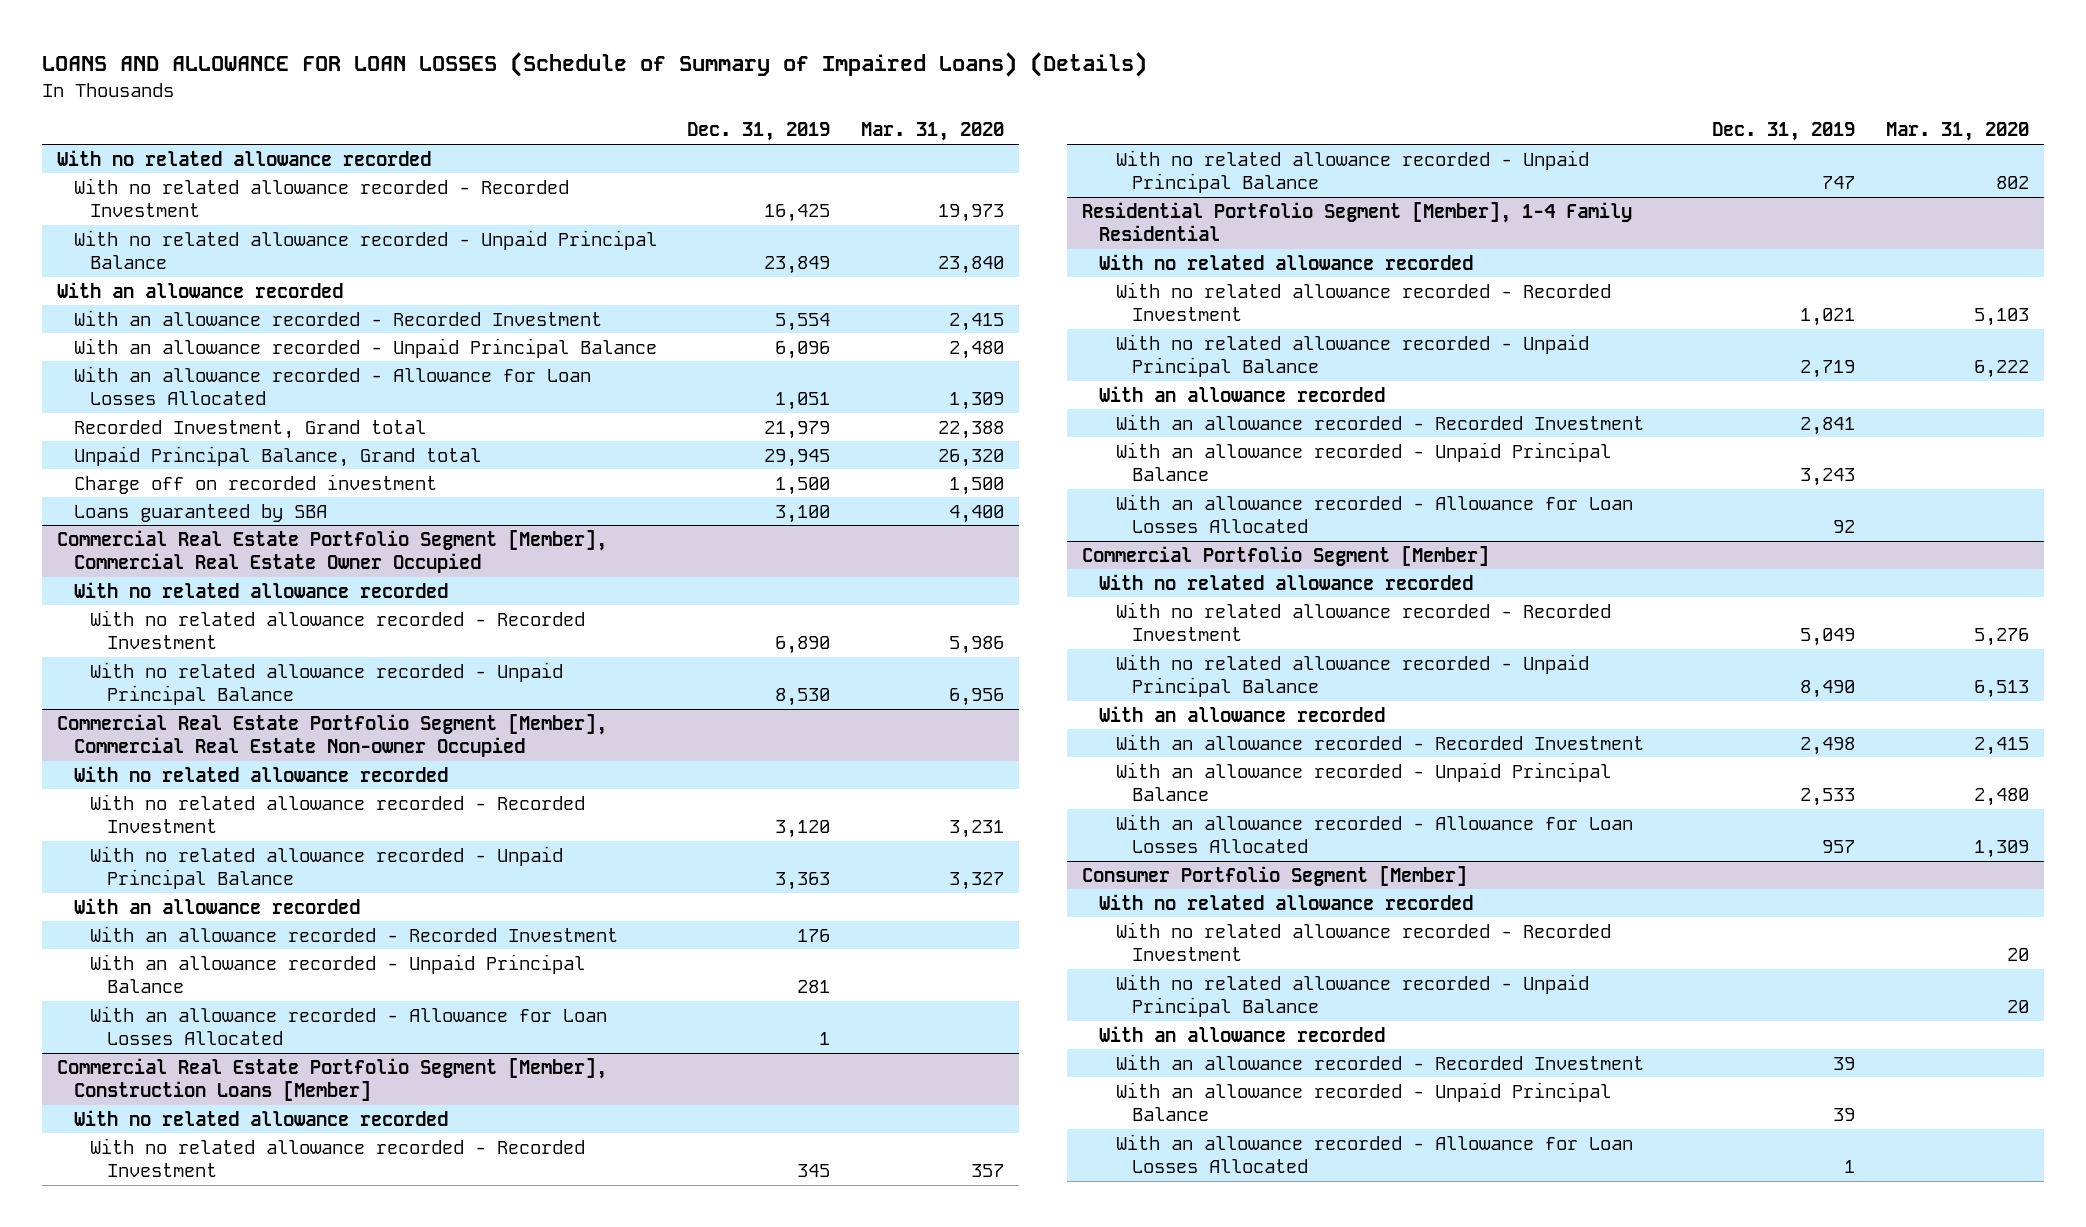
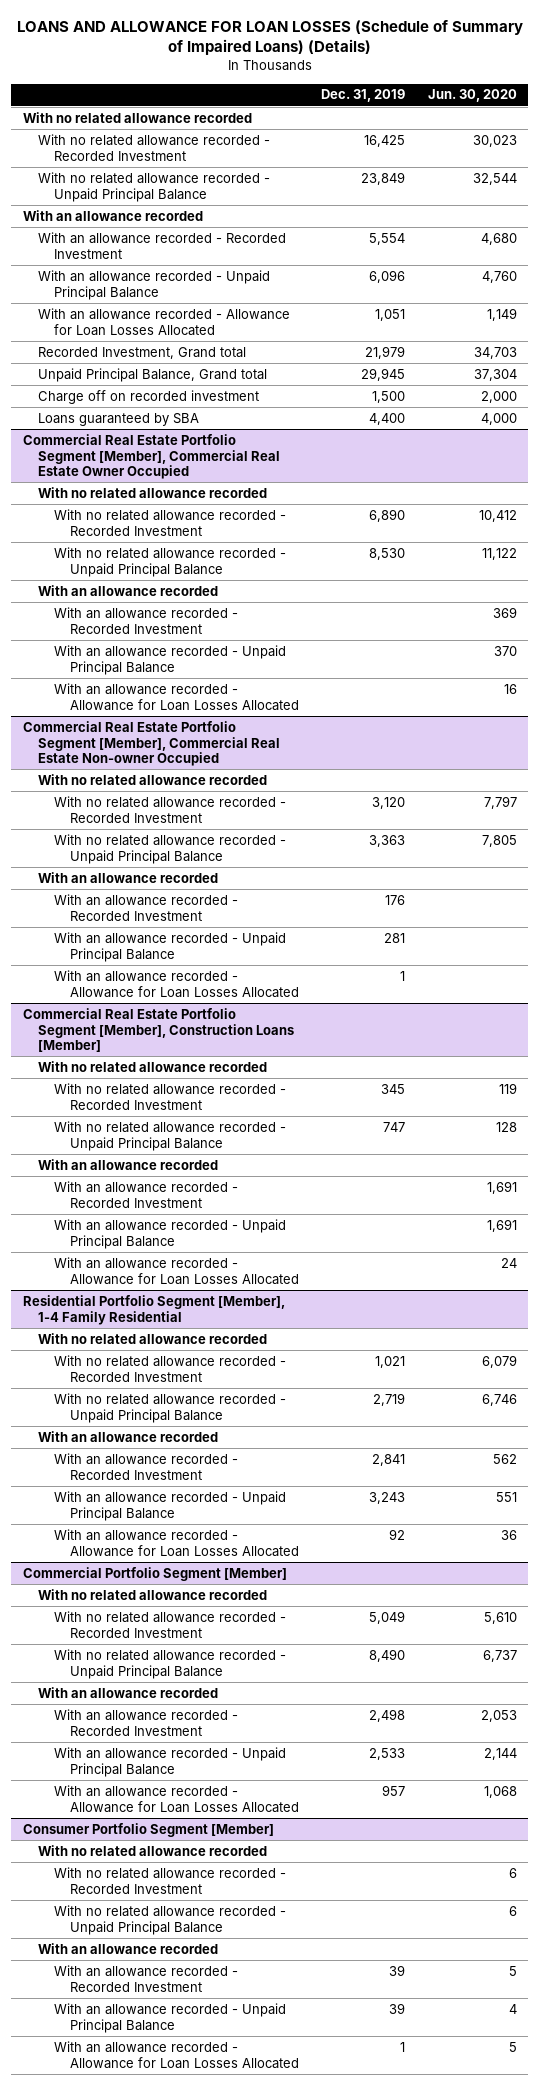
- | Dec. 31, 2019 | Mar. 31, 2020
+ | Dec. 31, 2019 | Jun. 30, 2020
- Loans guaranteed by SBA | 3,100 | 4,400
+ Loans guaranteed by SBA | 4,400 | 4,000
@ Commercial Real Estate Portfolio Segment [Member], Commercial Real Estate Owner Occupied
+ With an allowance recorded
+ With an allowance recorded - Recorded Investment | | 369
+ With an allowance recorded - Unpaid Principal Balance | | 370
+ With an allowance recorded - Allowance for Loan Losses Allocated | | 16
@ Commercial Real Estate Portfolio Segment [Member], Construction Loans [Member]
+ With an allowance recorded
+ With an allowance recorded - Recorded Investment | | 1,691
+ With an allowance recorded - Unpaid Principal Balance | | 1,691
+ With an allowance recorded - Allowance for Loan Losses Allocated | | 24

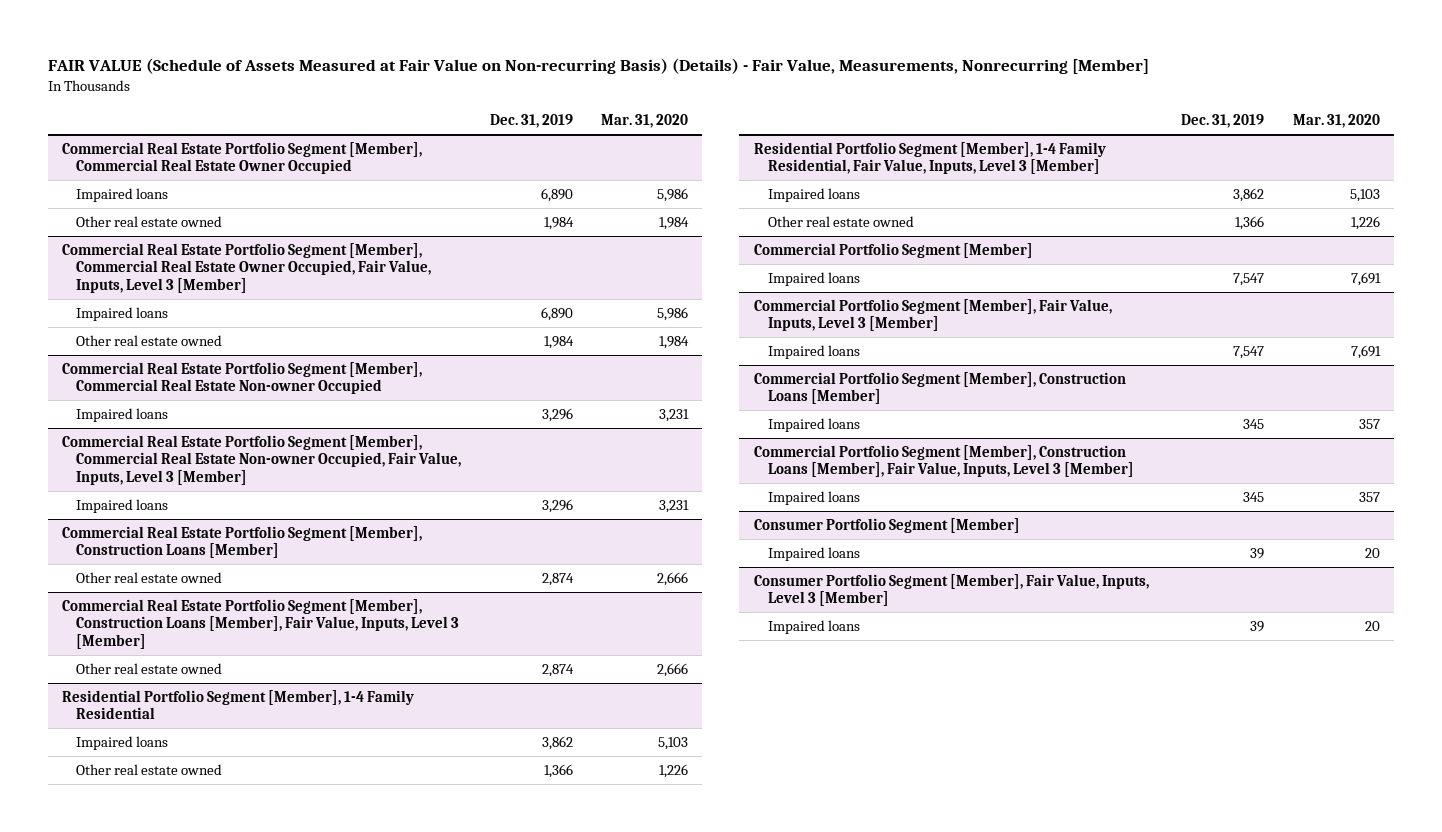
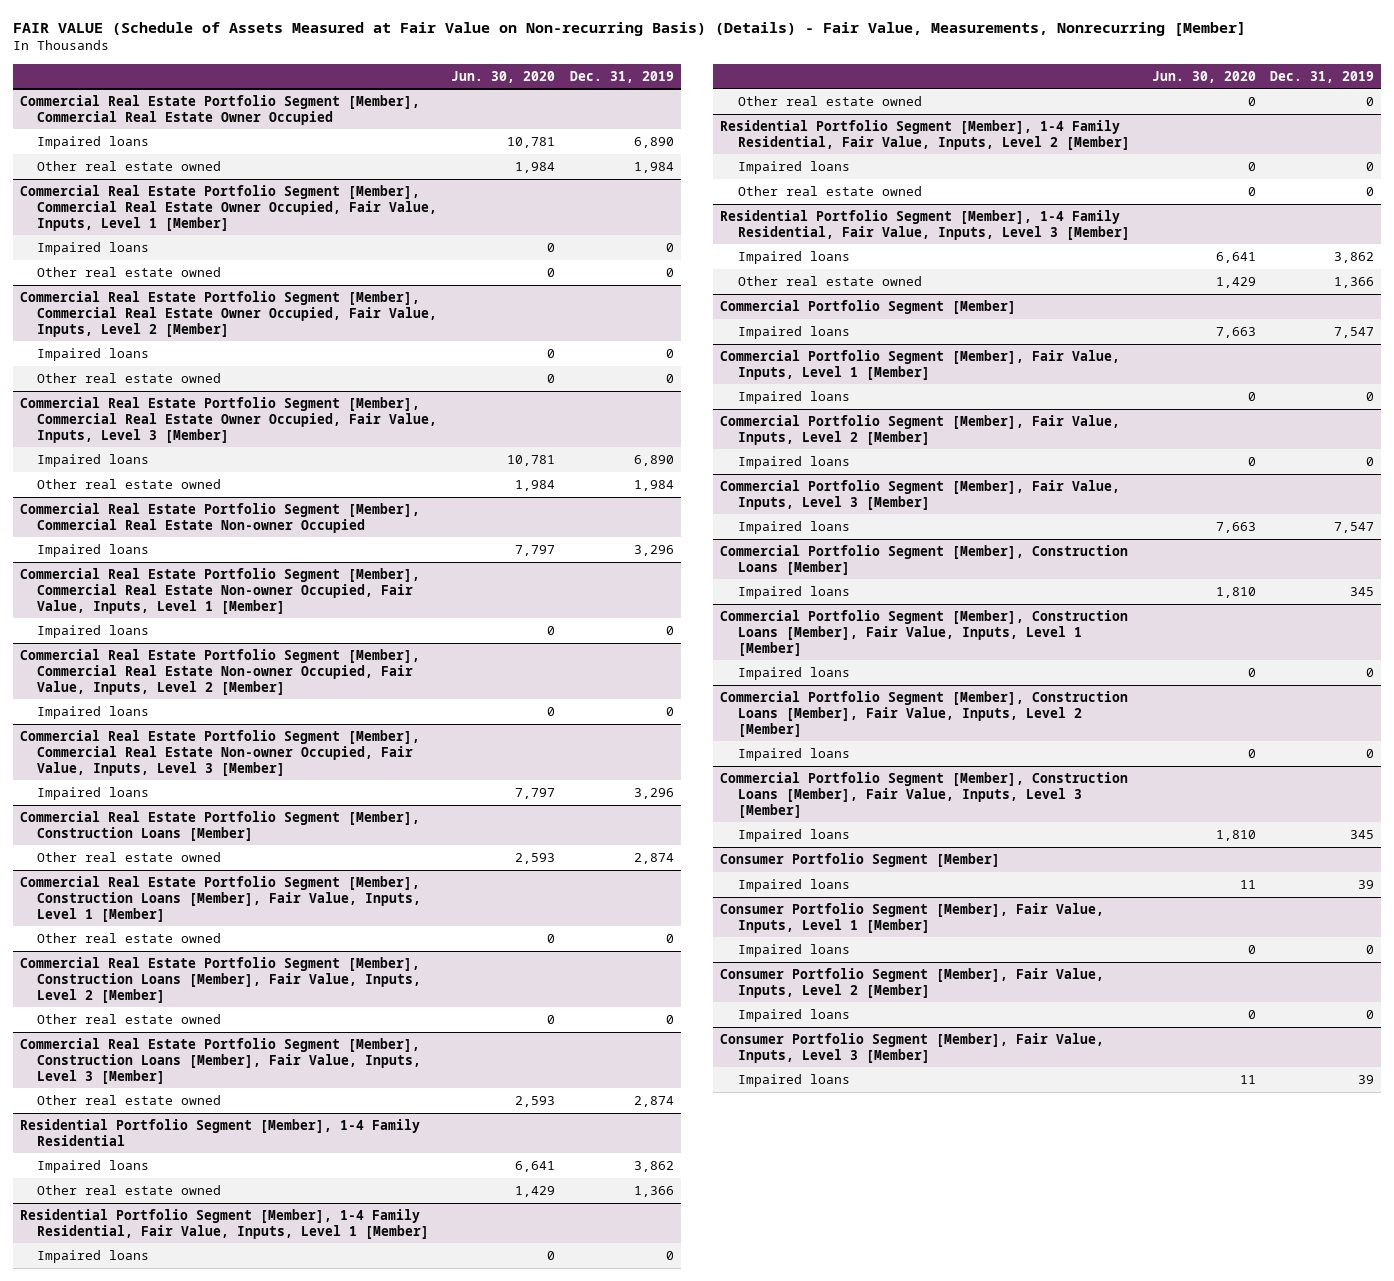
- | Dec. 31, 2019 | Mar. 31, 2020
+ | Jun. 30, 2020 | Dec. 31, 2019
+ Commercial Real Estate Portfolio Segment [Member], Commercial Real Estate Owner Occupied, Fair Value, Inputs, Level 1 [Member]
+ Impaired loans | 0 | 0
+ Other real estate owned | 0 | 0
+ Commercial Real Estate Portfolio Segment [Member], Commercial Real Estate Owner Occupied, Fair Value, Inputs, Level 2 [Member]
+ Impaired loans | 0 | 0
+ Other real estate owned | 0 | 0
+ Commercial Real Estate Portfolio Segment [Member], Commercial Real Estate Non-owner Occupied, Fair Value, Inputs, Level 1 [Member]
+ Impaired loans | 0 | 0
+ Commercial Real Estate Portfolio Segment [Member], Commercial Real Estate Non-owner Occupied, Fair Value, Inputs, Level 2 [Member]
+ Impaired loans | 0 | 0
+ Commercial Real Estate Portfolio Segment [Member], Construction Loans [Member], Fair Value, Inputs, Level 1 [Member]
+ Other real estate owned | 0 | 0
+ Commercial Real Estate Portfolio Segment [Member], Construction Loans [Member], Fair Value, Inputs, Level 2 [Member]
+ Other real estate owned | 0 | 0
+ Residential Portfolio Segment [Member], 1-4 Family Residential, Fair Value, Inputs, Level 1 [Member]
+ Impaired loans | 0 | 0
+ Other real estate owned | 0 | 0
+ Residential Portfolio Segment [Member], 1-4 Family Residential, Fair Value, Inputs, Level 2 [Member]
+ Impaired loans | 0 | 0
+ Other real estate owned | 0 | 0
+ Commercial Portfolio Segment [Member], Fair Value, Inputs, Level 1 [Member]
+ Impaired loans | 0 | 0
+ Commercial Portfolio Segment [Member], Fair Value, Inputs, Level 2 [Member]
+ Impaired loans | 0 | 0
+ Commercial Portfolio Segment [Member], Construction Loans [Member], Fair Value, Inputs, Level 1 [Member]
+ Impaired loans | 0 | 0
+ Commercial Portfolio Segment [Member], Construction Loans [Member], Fair Value, Inputs, Level 2 [Member]
+ Impaired loans | 0 | 0
+ Consumer Portfolio Segment [Member], Fair Value, Inputs, Level 1 [Member]
+ Impaired loans | 0 | 0
+ Consumer Portfolio Segment [Member], Fair Value, Inputs, Level 2 [Member]
+ Impaired loans | 0 | 0

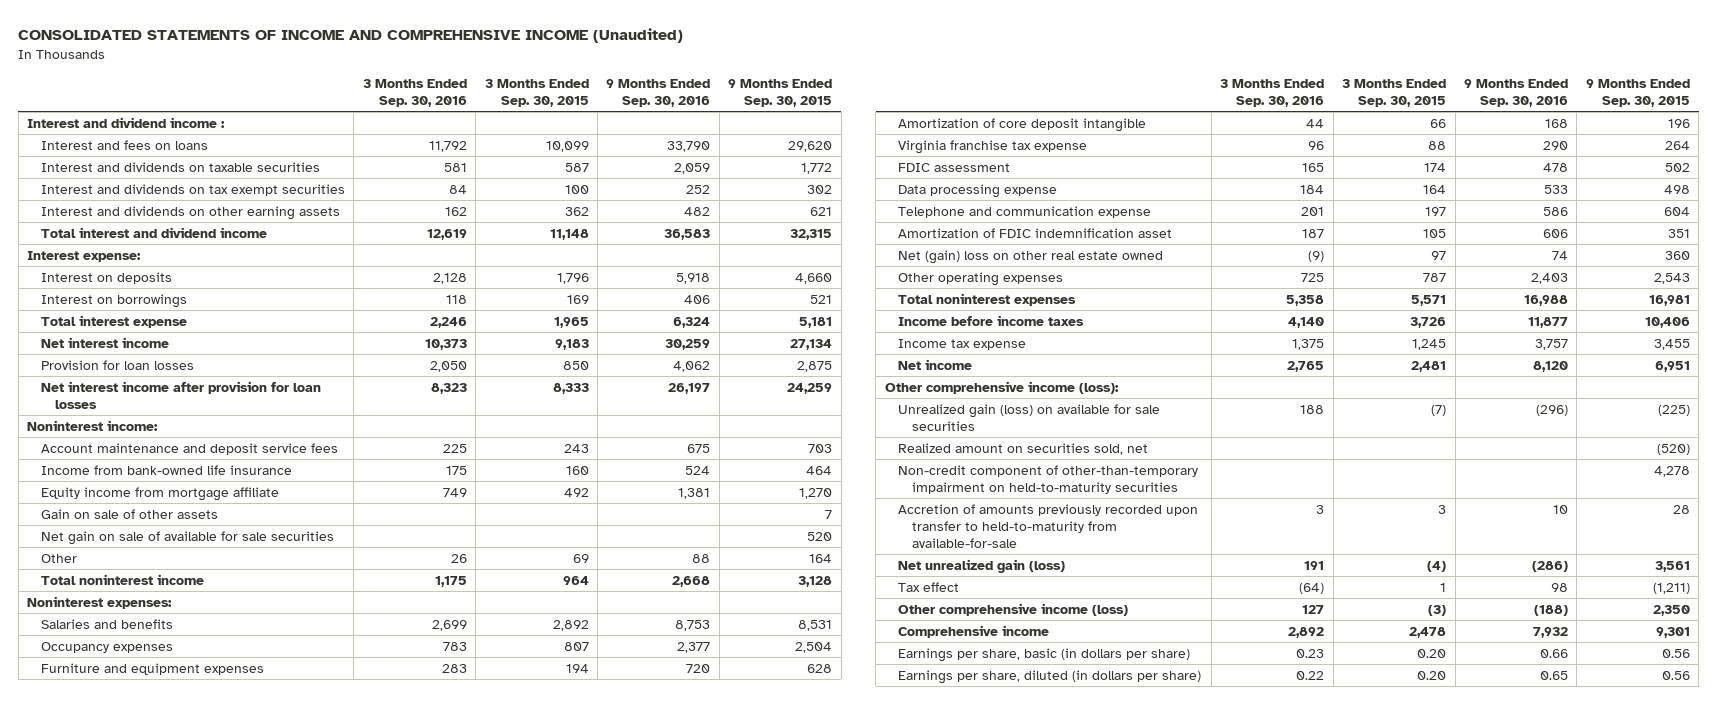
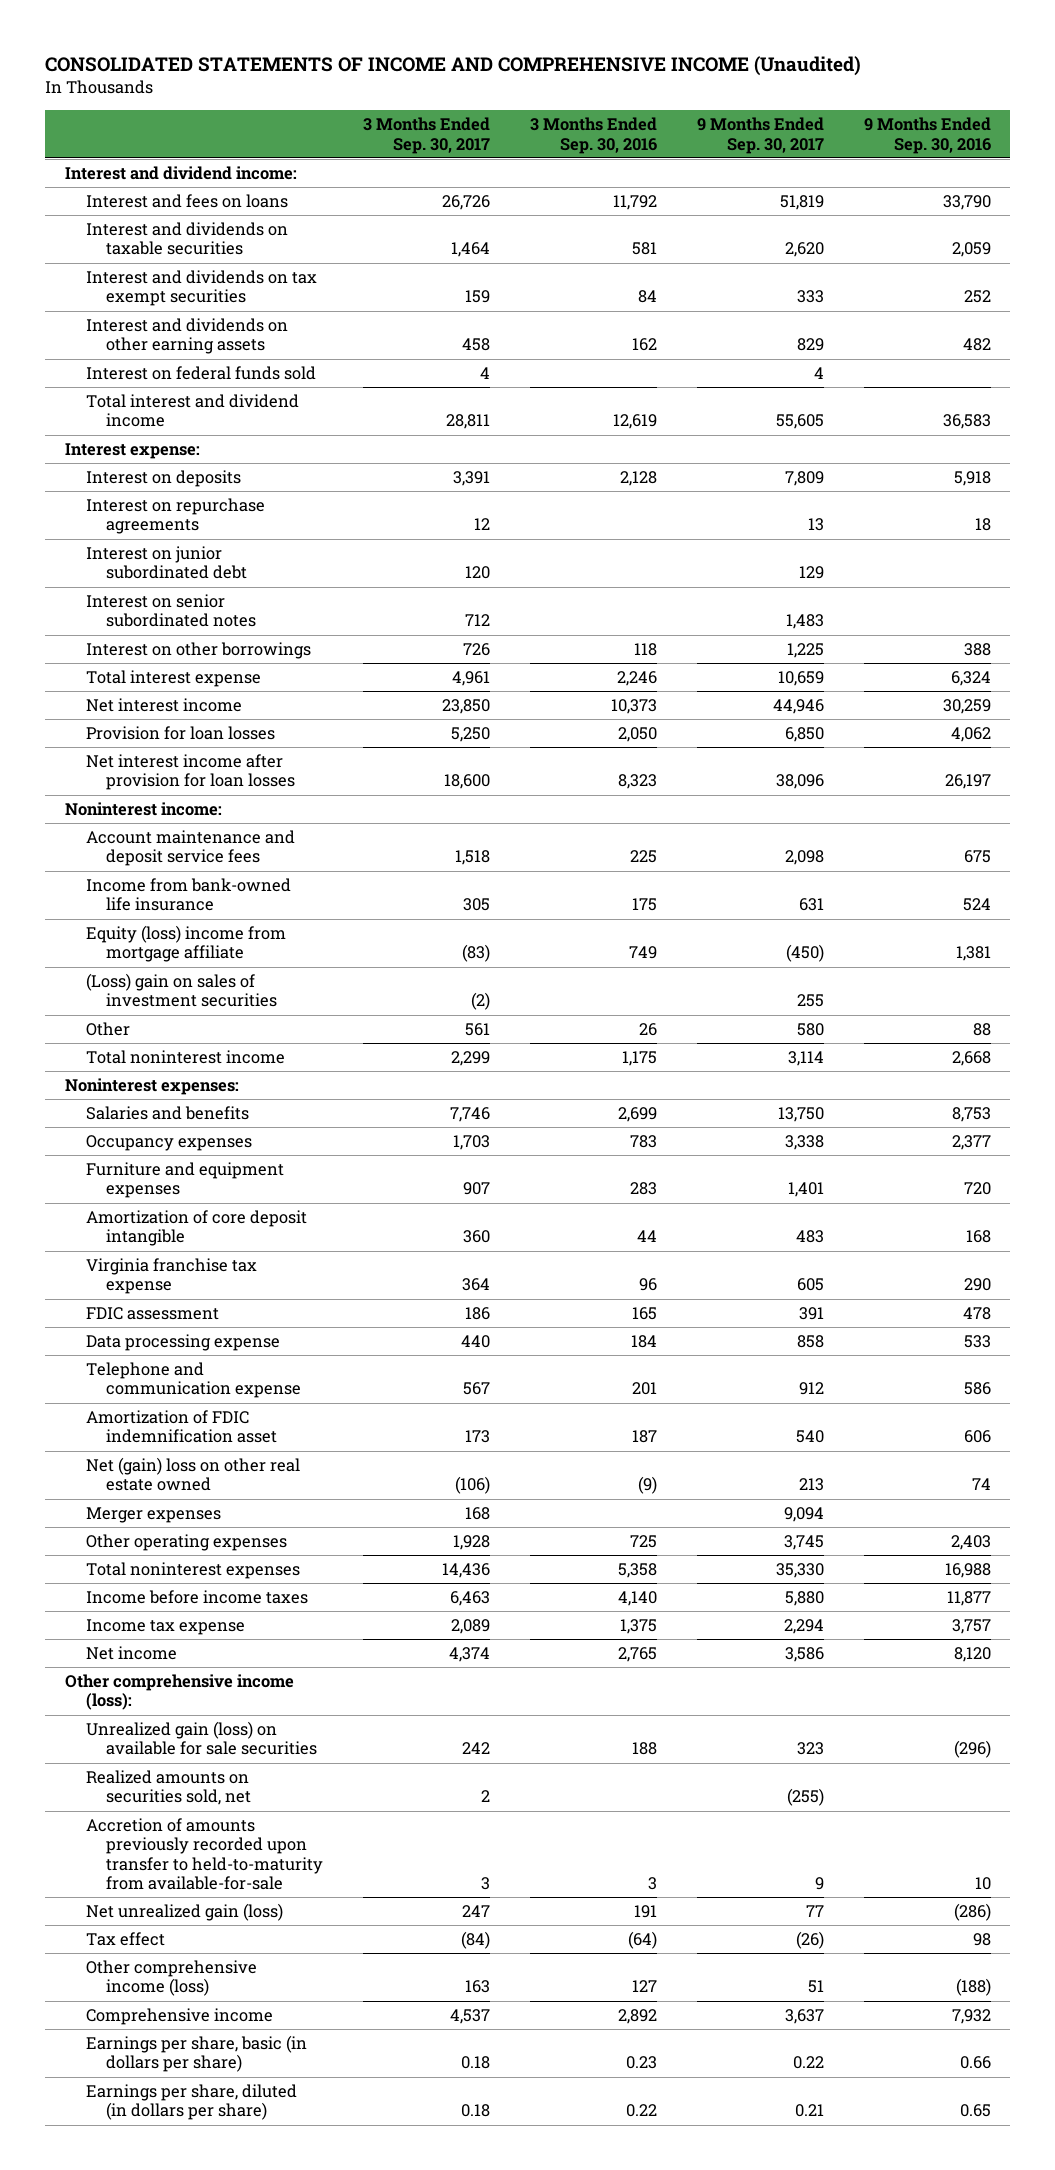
- | 3 Months Ended Sep. 30, 2016 | 3 Months Ended Sep. 30, 2015 | 9 Months Ended Sep. 30, 2016 | 9 Months Ended Sep. 30, 2015
+ | 3 Months Ended Sep. 30, 2017 | 3 Months Ended Sep. 30, 2016 | 9 Months Ended Sep. 30, 2017 | 9 Months Ended Sep. 30, 2016
- Interest and dividend income :
+ Interest and dividend income:
+ Interest on federal funds sold | 4 | | 4 |
- Interest on borrowings | 118 | 169 | 406 | 521
+ Interest on repurchase agreements | 12 | | 13 | 18
+ Interest on junior subordinated debt | 120 | | 129 |
+ Interest on senior subordinated notes | 712 | | 1,483 |
+ Interest on other borrowings | 726 | 118 | 1,225 | 388
- Equity income from mortgage affiliate | 749 | 492 | 1,381 | 1,270
- Gain on sale of other assets | | | | 7
- Net gain on sale of available for sale securities | | | | 520
+ Equity (loss) income from mortgage affiliate | (83) | 749 | (450) | 1,381
+ (Loss) gain on sales of investment securities | (2) | | 255 |
+ Merger expenses | 168 | | 9,094 |
- Realized amount on securities sold, net | | | | (520)
- Non-credit component of other-than-temporary impairment on held-to-maturity securities | | | | 4,278
+ Realized amounts on securities sold, net | 2 | | (255) |

